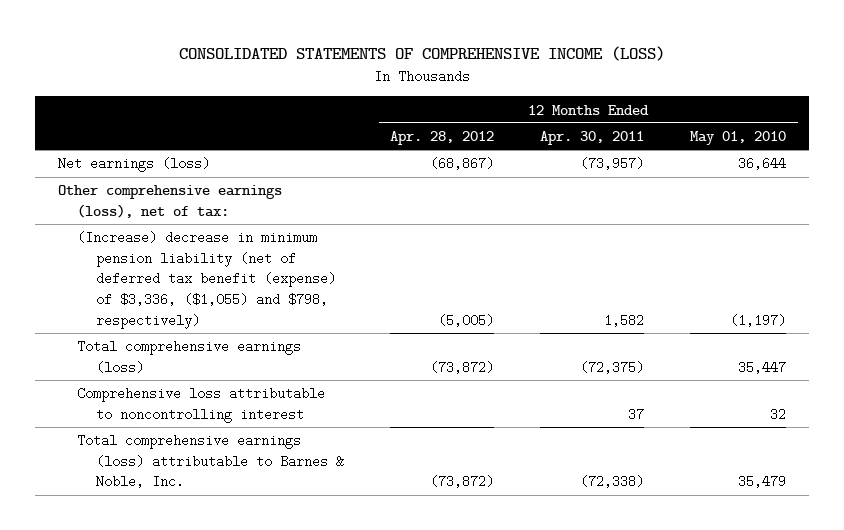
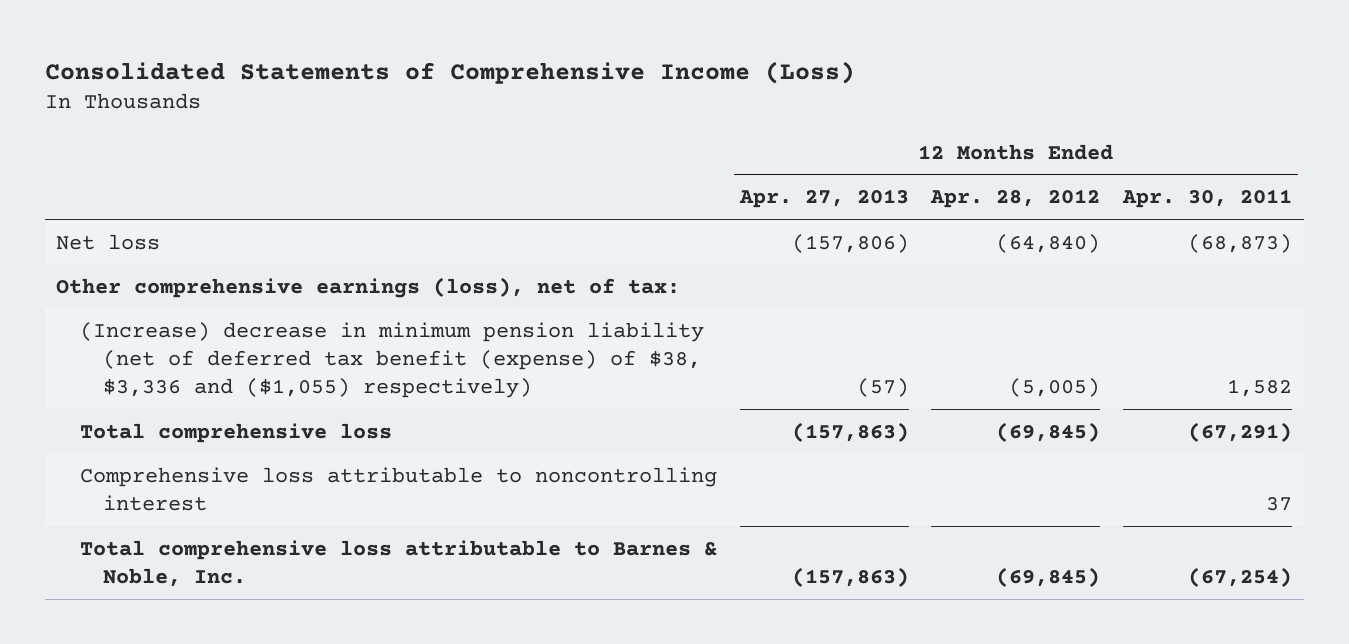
- CONSOLIDATED STATEMENTS OF COMPREHENSIVE INCOME (LOSS)
+ Consolidated Statements of Comprehensive Income (Loss)
- | 12 Months Ended Apr. 28, 2012 | 12 Months Ended Apr. 30, 2011 | 12 Months Ended May 01, 2010
+ | 12 Months Ended Apr. 27, 2013 | 12 Months Ended Apr. 28, 2012 | 12 Months Ended Apr. 30, 2011
- Net earnings (loss) | (68,867) | (73,957) | 36,644
+ Net loss | (157,806) | (64,840) | (68,873)
- (Increase) decrease in minimum pension liability (net of deferred tax benefit (expense) of $3,336, ($1,055) and $798, respectively) | (5,005) | 1,582 | (1,197)
- Total comprehensive earnings (loss) | (73,872) | (72,375) | 35,447
+ (Increase) decrease in minimum pension liability (net of deferred tax benefit (expense) of $38, $3,336 and ($1,055) respectively) | (57) | (5,005) | 1,582
+ Total comprehensive loss | (157,863) | (69,845) | (67,291)
- Total comprehensive earnings (loss) attributable to Barnes & Noble, Inc. | (73,872) | (72,338) | 35,479
+ Total comprehensive loss attributable to Barnes & Noble, Inc. | (157,863) | (69,845) | (67,254)

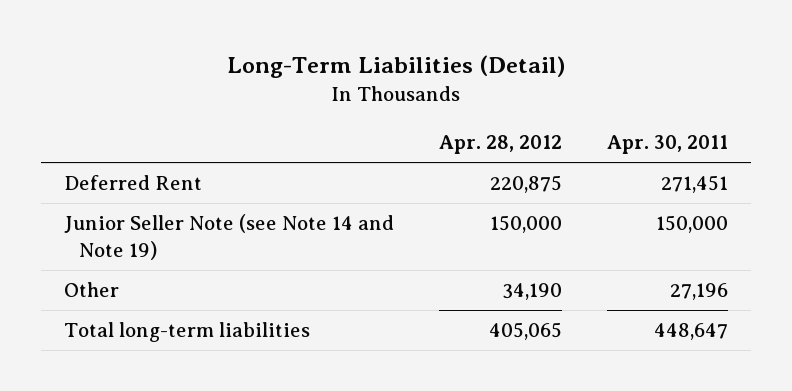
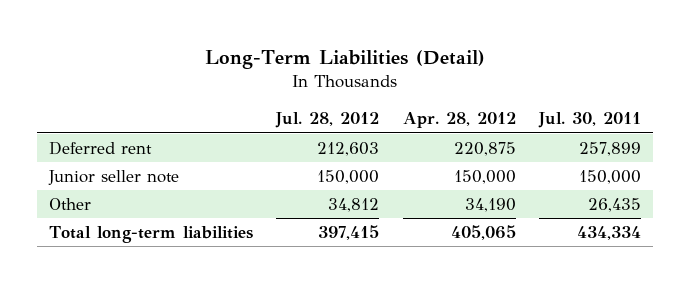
- | Apr. 28, 2012 | Apr. 30, 2011
+ | Jul. 28, 2012 | Apr. 28, 2012 | Jul. 30, 2011
- Deferred Rent | 220,875 | 271,451
- Junior Seller Note (see Note 14 and Note 19) | 150,000 | 150,000
+ Deferred rent | 212,603 | 220,875 | 257,899
+ Junior seller note | 150,000 | 150,000 | 150,000

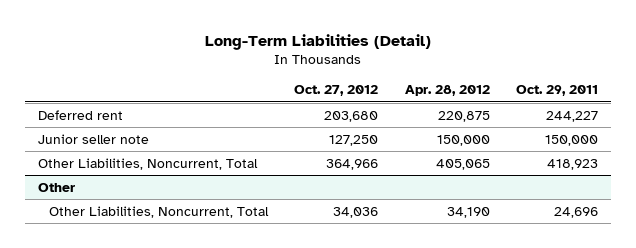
- | Jul. 28, 2012 | Apr. 28, 2012 | Jul. 30, 2011
+ | Oct. 27, 2012 | Apr. 28, 2012 | Oct. 29, 2011
- Other | 34,812 | 34,190 | 26,435
- Total long-term liabilities | 397,415 | 405,065 | 434,334
+ Other Liabilities, Noncurrent, Total | 364,966 | 405,065 | 418,923
+ Other
+ Other Liabilities, Noncurrent, Total | 34,036 | 34,190 | 24,696

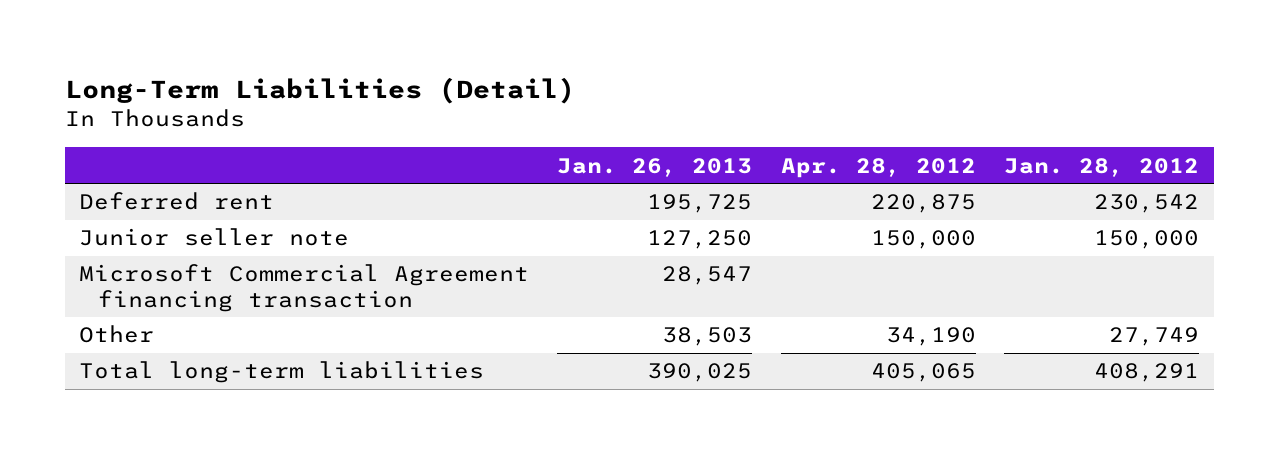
- | Oct. 27, 2012 | Apr. 28, 2012 | Oct. 29, 2011
+ | Jan. 26, 2013 | Apr. 28, 2012 | Jan. 28, 2012
- Other Liabilities, Noncurrent, Total | 364,966 | 405,065 | 418,923
- Other
- Other Liabilities, Noncurrent, Total | 34,036 | 34,190 | 24,696
+ Microsoft Commercial Agreement financing transaction | 28,547 | |
+ Other | 38,503 | 34,190 | 27,749
+ Total long-term liabilities | 390,025 | 405,065 | 408,291

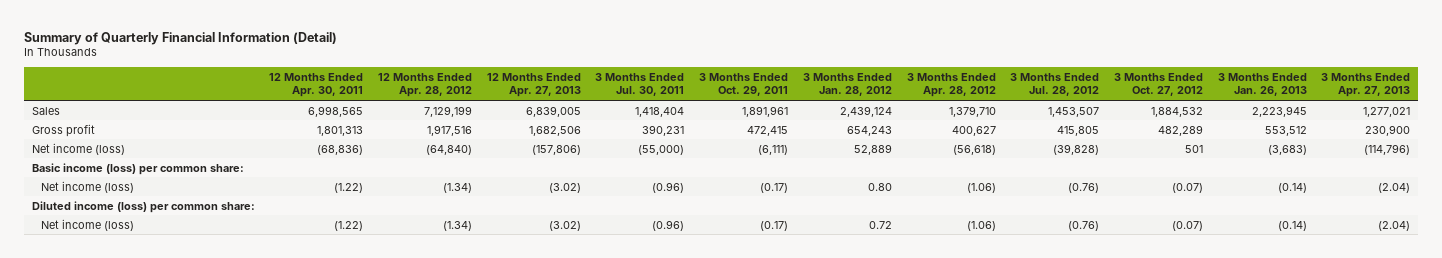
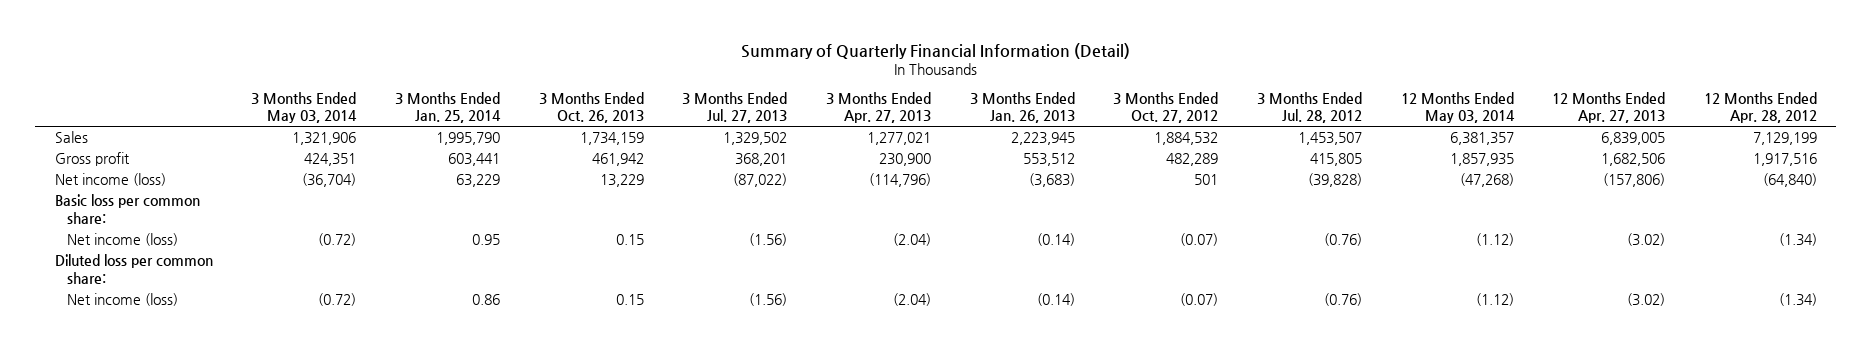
- | 12 Months Ended Apr. 30, 2011 | 12 Months Ended Apr. 28, 2012 | 12 Months Ended Apr. 27, 2013 | 3 Months Ended Jul. 30, 2011 | 3 Months Ended Oct. 29, 2011 | 3 Months Ended Jan. 28, 2012 | 3 Months Ended Apr. 28, 2012 | 3 Months Ended Jul. 28, 2012 | 3 Months Ended Oct. 27, 2012 | 3 Months Ended Jan. 26, 2013 | 3 Months Ended Apr. 27, 2013
+ | 3 Months Ended May 03, 2014 | 3 Months Ended Jan. 25, 2014 | 3 Months Ended Oct. 26, 2013 | 3 Months Ended Jul. 27, 2013 | 3 Months Ended Apr. 27, 2013 | 3 Months Ended Jan. 26, 2013 | 3 Months Ended Oct. 27, 2012 | 3 Months Ended Jul. 28, 2012 | 12 Months Ended May 03, 2014 | 12 Months Ended Apr. 27, 2013 | 12 Months Ended Apr. 28, 2012
- Basic income (loss) per common share:
+ Basic loss per common share:
- Diluted income (loss) per common share:
+ Diluted loss per common share:

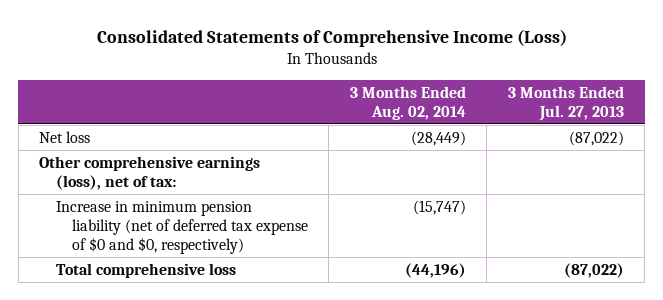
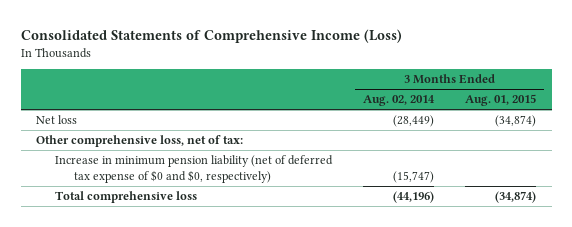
- | 3 Months Ended Aug. 02, 2014 | 3 Months Ended Jul. 27, 2013
+ | 3 Months Ended Aug. 02, 2014 | 3 Months Ended Aug. 01, 2015
- Other comprehensive earnings (loss), net of tax:
+ Other comprehensive loss, net of tax:

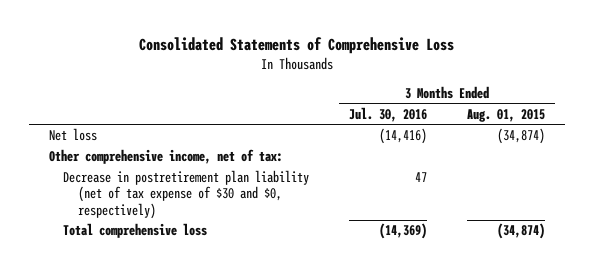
- Consolidated Statements of Comprehensive Income (Loss)
+ Consolidated Statements of Comprehensive Loss
- | 3 Months Ended Aug. 02, 2014 | 3 Months Ended Aug. 01, 2015
+ | 3 Months Ended Jul. 30, 2016 | 3 Months Ended Aug. 01, 2015
- Other comprehensive loss, net of tax:
- Increase in minimum pension liability (net of deferred tax expense of $0 and $0, respectively) | (15,747) |
+ Other comprehensive income, net of tax:
+ Decrease in postretirement plan liability (net of tax expense of $30 and $0, respectively) | 47 |

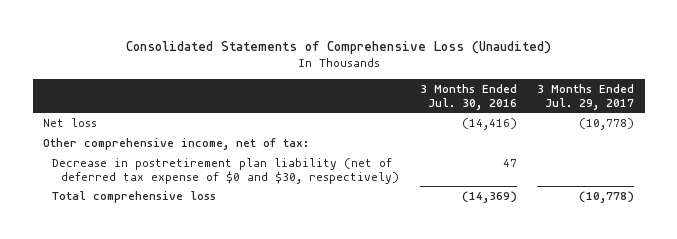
- Consolidated Statements of Comprehensive Loss
+ Consolidated Statements of Comprehensive Loss (Unaudited)
- | 3 Months Ended Jul. 30, 2016 | 3 Months Ended Aug. 01, 2015
+ | 3 Months Ended Jul. 30, 2016 | 3 Months Ended Jul. 29, 2017
- Decrease in postretirement plan liability (net of tax expense of $30 and $0, respectively) | 47 |
+ Decrease in postretirement plan liability (net of deferred tax expense of $0 and $30, respectively) | 47 |

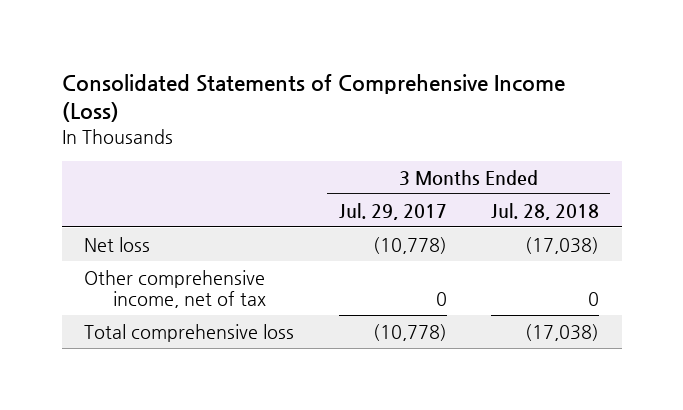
- Consolidated Statements of Comprehensive Loss (Unaudited)
+ Consolidated Statements of Comprehensive Income (Loss)
- | 3 Months Ended Jul. 30, 2016 | 3 Months Ended Jul. 29, 2017
+ | 3 Months Ended Jul. 29, 2017 | 3 Months Ended Jul. 28, 2018
- Other comprehensive income, net of tax:
- Decrease in postretirement plan liability (net of deferred tax expense of $0 and $30, respectively) | 47 |
+ Other comprehensive income, net of tax | 0 | 0

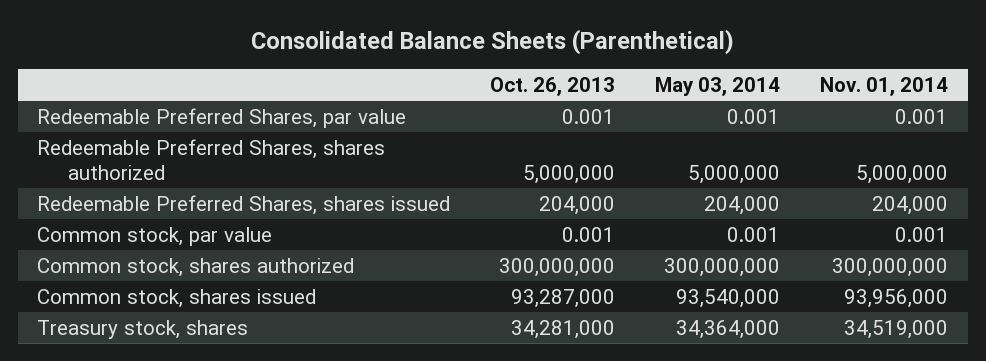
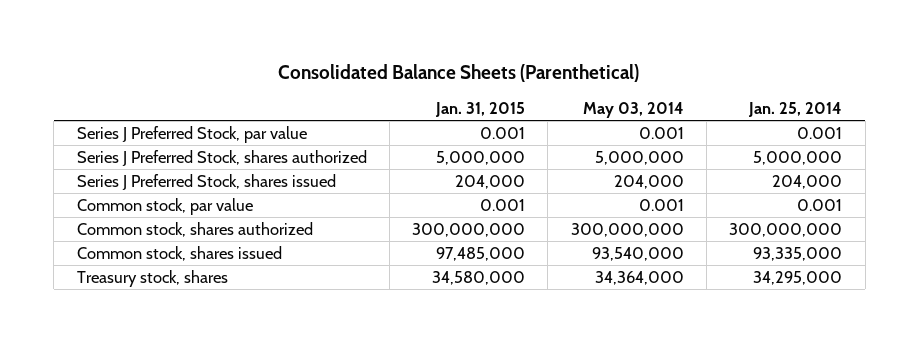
- | Oct. 26, 2013 | May 03, 2014 | Nov. 01, 2014
+ | Jan. 31, 2015 | May 03, 2014 | Jan. 25, 2014
- Redeemable Preferred Shares, par value | 0.001 | 0.001 | 0.001
- Redeemable Preferred Shares, shares authorized | 5,000,000 | 5,000,000 | 5,000,000
- Redeemable Preferred Shares, shares issued | 204,000 | 204,000 | 204,000
+ Series J Preferred Stock, par value | 0.001 | 0.001 | 0.001
+ Series J Preferred Stock, shares authorized | 5,000,000 | 5,000,000 | 5,000,000
+ Series J Preferred Stock, shares issued | 204,000 | 204,000 | 204,000

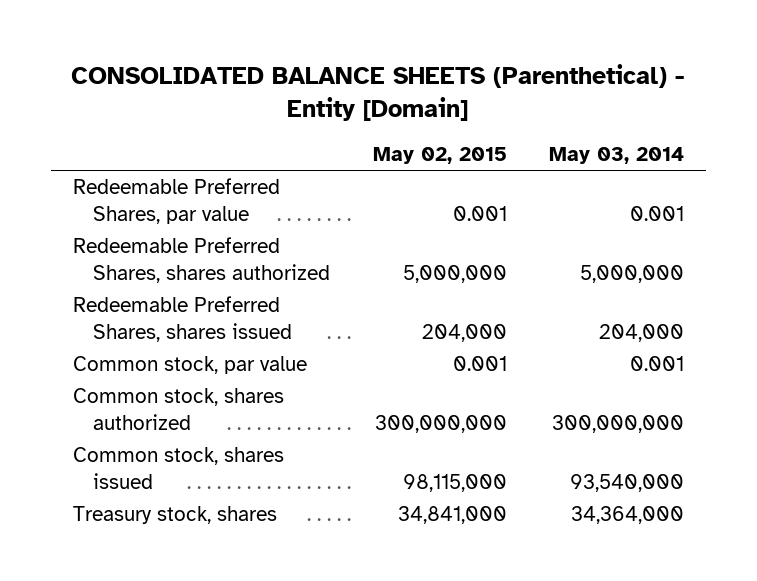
- Consolidated Balance Sheets (Parenthetical)
+ CONSOLIDATED BALANCE SHEETS (Parenthetical) - Entity [Domain]
- | Jan. 31, 2015 | May 03, 2014 | Jan. 25, 2014
+ | May 02, 2015 | May 03, 2014
- Series J Preferred Stock, par value | 0.001 | 0.001 | 0.001
- Series J Preferred Stock, shares authorized | 5,000,000 | 5,000,000 | 5,000,000
- Series J Preferred Stock, shares issued | 204,000 | 204,000 | 204,000
+ Redeemable Preferred Shares, par value | 0.001 | 0.001
+ Redeemable Preferred Shares, shares authorized | 5,000,000 | 5,000,000
+ Redeemable Preferred Shares, shares issued | 204,000 | 204,000

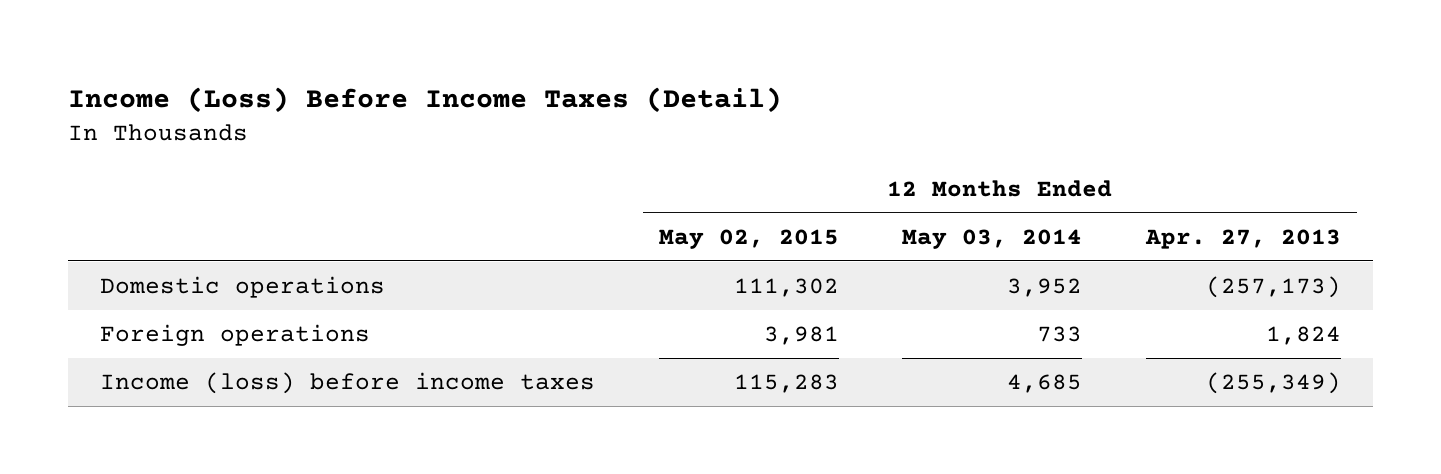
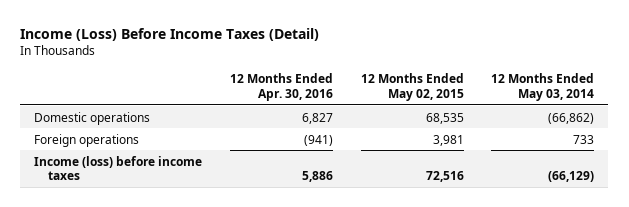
- | 12 Months Ended May 02, 2015 | 12 Months Ended May 03, 2014 | 12 Months Ended Apr. 27, 2013
+ | 12 Months Ended Apr. 30, 2016 | 12 Months Ended May 02, 2015 | 12 Months Ended May 03, 2014
- Domestic operations | 111,302 | 3,952 | (257,173)
+ Domestic operations | 6,827 | 68,535 | (66,862)
- Income (loss) before income taxes | 115,283 | 4,685 | (255,349)
+ Income (loss) before income taxes | 5,886 | 72,516 | (66,129)

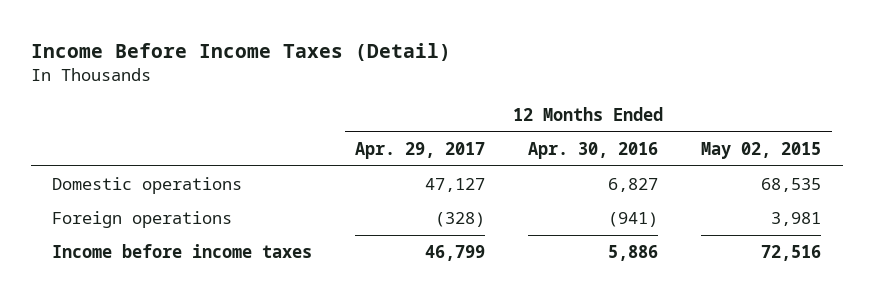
- Income (Loss) Before Income Taxes (Detail)
+ Income Before Income Taxes (Detail)
- | 12 Months Ended Apr. 30, 2016 | 12 Months Ended May 02, 2015 | 12 Months Ended May 03, 2014
+ | 12 Months Ended Apr. 29, 2017 | 12 Months Ended Apr. 30, 2016 | 12 Months Ended May 02, 2015
- Income (loss) before income taxes | 5,886 | 72,516 | (66,129)
+ Income before income taxes | 46,799 | 5,886 | 72,516

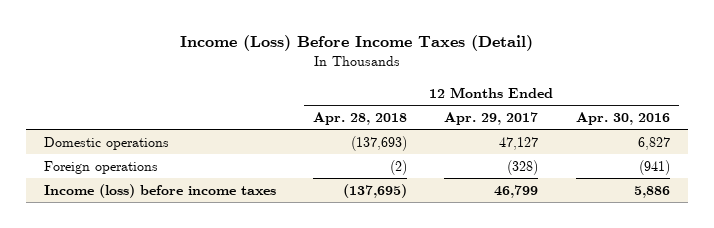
- Income Before Income Taxes (Detail)
+ Income (Loss) Before Income Taxes (Detail)
- | 12 Months Ended Apr. 29, 2017 | 12 Months Ended Apr. 30, 2016 | 12 Months Ended May 02, 2015
+ | 12 Months Ended Apr. 28, 2018 | 12 Months Ended Apr. 29, 2017 | 12 Months Ended Apr. 30, 2016
- Income before income taxes | 46,799 | 5,886 | 72,516
+ Income (loss) before income taxes | (137,695) | 46,799 | 5,886

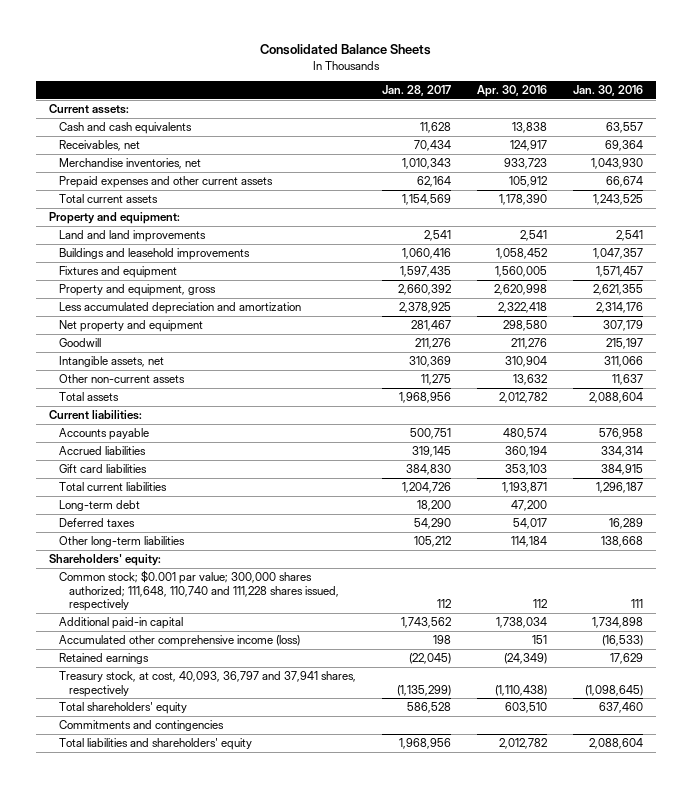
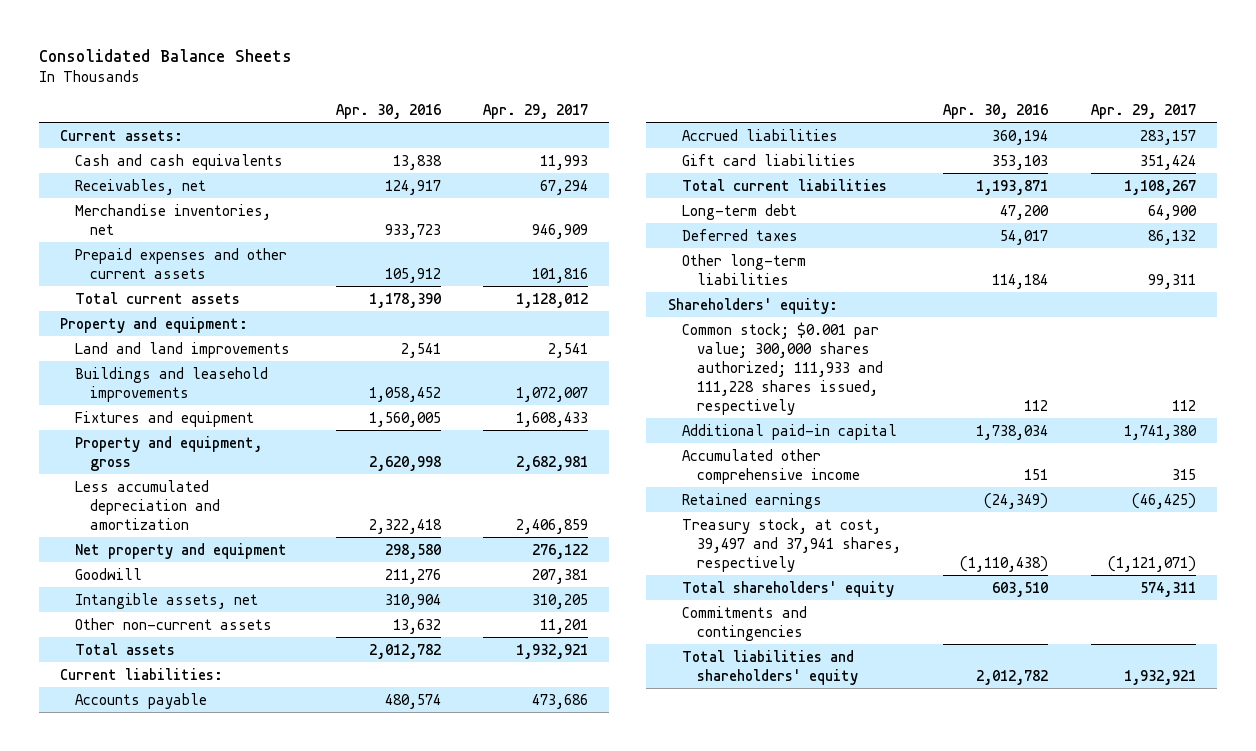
- | Jan. 28, 2017 | Apr. 30, 2016 | Jan. 30, 2016
+ | Apr. 30, 2016 | Apr. 29, 2017
- Common stock; $0.001 par value; 300,000 shares authorized; 111,648, 110,740 and 111,228 shares issued, respectively | 112 | 112 | 111
+ Common stock; $0.001 par value; 300,000 shares authorized; 111,933 and 111,228 shares issued, respectively | 112 | 112
- Accumulated other comprehensive income (loss) | 198 | 151 | (16,533)
+ Accumulated other comprehensive income | 151 | 315
- Treasury stock, at cost, 40,093, 36,797 and 37,941 shares, respectively | (1,135,299) | (1,110,438) | (1,098,645)
+ Treasury stock, at cost, 39,497 and 37,941 shares, respectively | (1,110,438) | (1,121,071)

